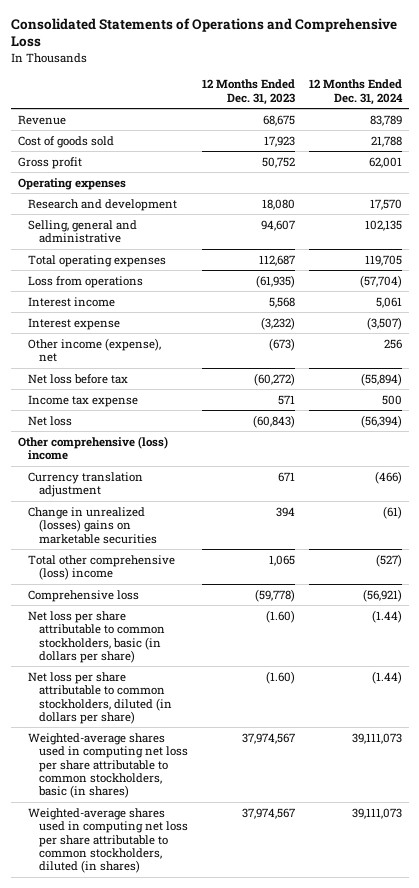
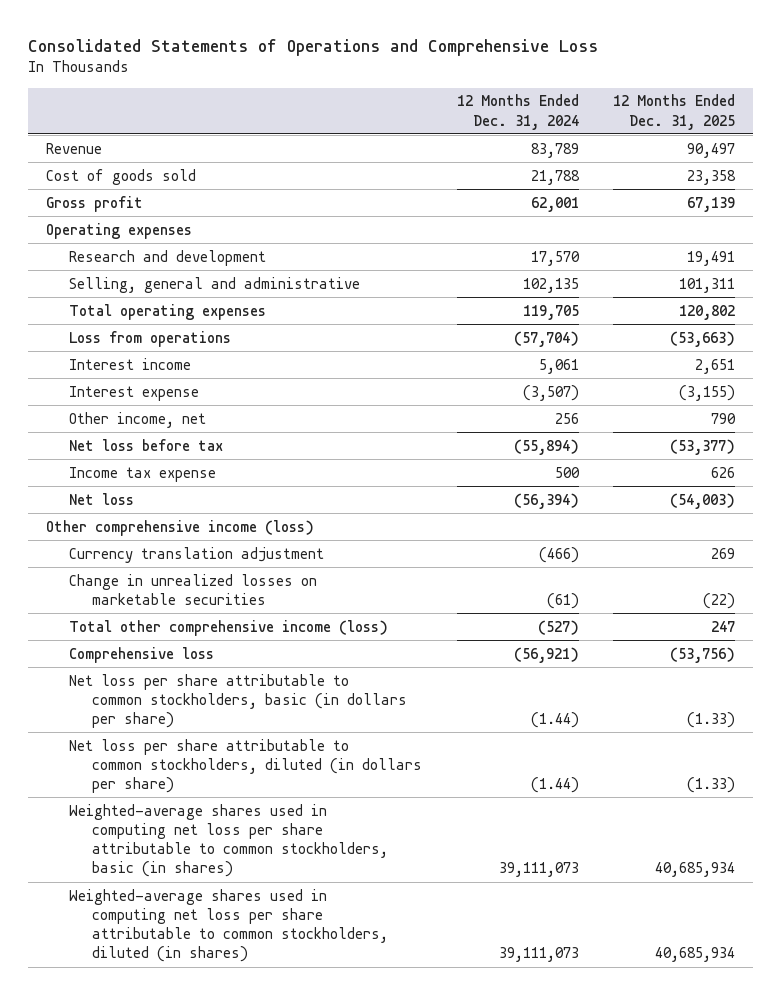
- | 12 Months Ended Dec. 31, 2023 | 12 Months Ended Dec. 31, 2024
+ | 12 Months Ended Dec. 31, 2024 | 12 Months Ended Dec. 31, 2025
- Other income (expense), net | (673) | 256
+ Other income, net | 256 | 790
- Other comprehensive (loss) income
+ Other comprehensive income (loss)
- Change in unrealized (losses) gains on marketable securities | 394 | (61)
- Total other comprehensive (loss) income | 1,065 | (527)
+ Change in unrealized losses on marketable securities | (61) | (22)
+ Total other comprehensive income (loss) | (527) | 247

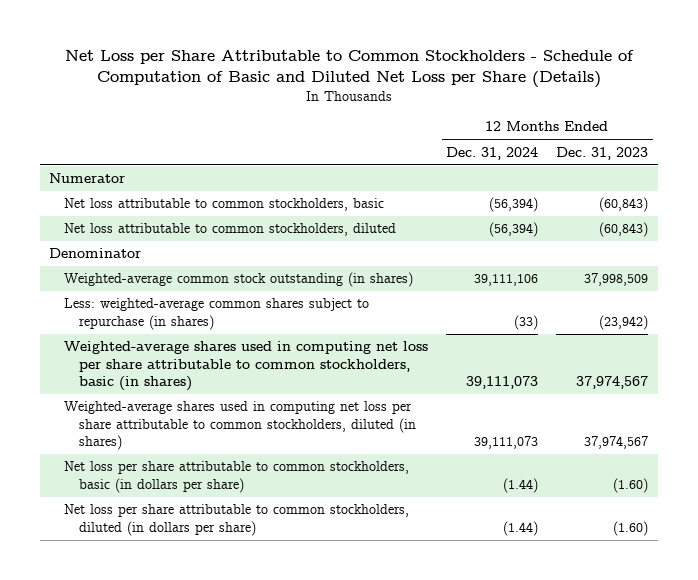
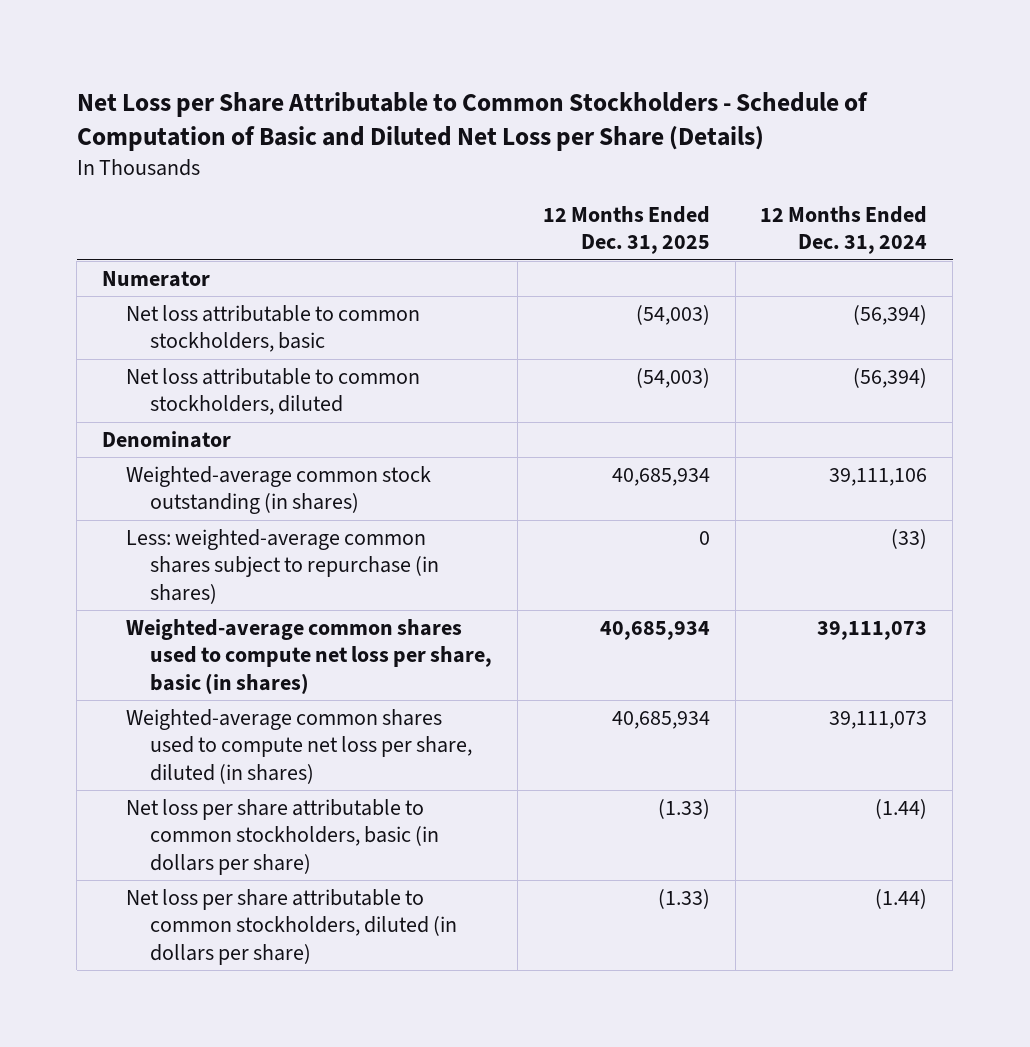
- | 12 Months Ended Dec. 31, 2024 | 12 Months Ended Dec. 31, 2023
+ | 12 Months Ended Dec. 31, 2025 | 12 Months Ended Dec. 31, 2024
- Weighted-average shares used in computing net loss per share attributable to common stockholders, basic (in shares) | 39,111,073 | 37,974,567
- Weighted-average shares used in computing net loss per share attributable to common stockholders, diluted (in shares) | 39,111,073 | 37,974,567
+ Weighted-average common shares used to compute net loss per share, basic (in shares) | 40,685,934 | 39,111,073
+ Weighted-average common shares used to compute net loss per share, diluted (in shares) | 40,685,934 | 39,111,073

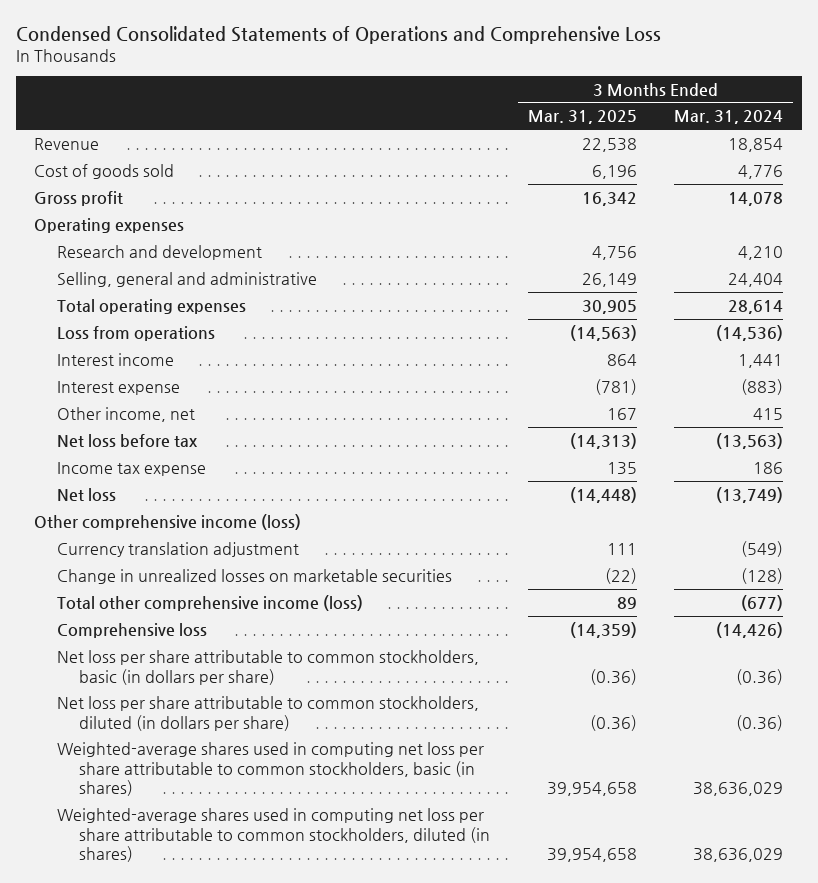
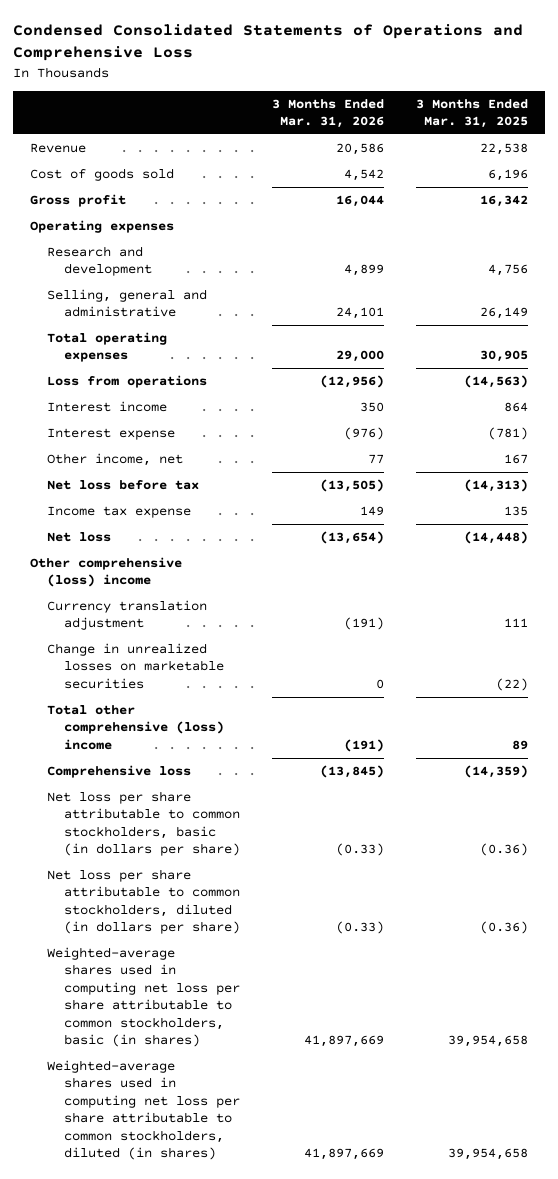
- | 3 Months Ended Mar. 31, 2025 | 3 Months Ended Mar. 31, 2024
+ | 3 Months Ended Mar. 31, 2026 | 3 Months Ended Mar. 31, 2025
- Other comprehensive income (loss)
+ Other comprehensive (loss) income
- Total other comprehensive income (loss) | 89 | (677)
+ Total other comprehensive (loss) income | (191) | 89

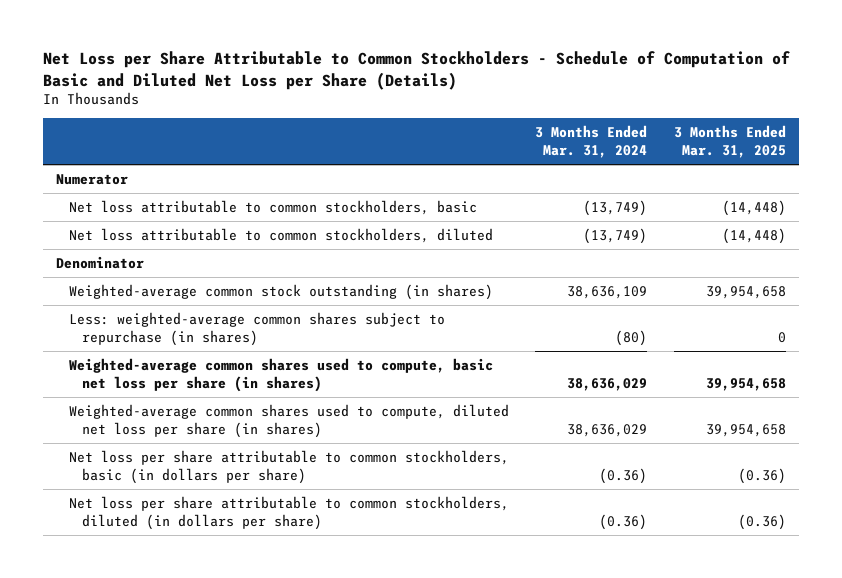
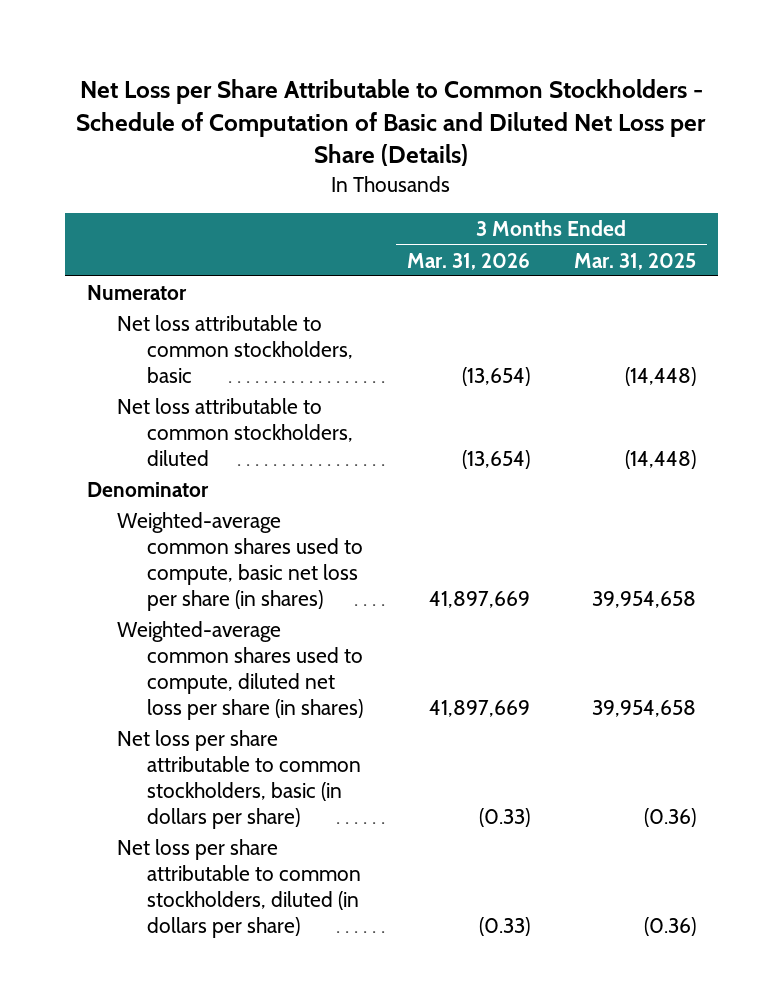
- | 3 Months Ended Mar. 31, 2024 | 3 Months Ended Mar. 31, 2025
+ | 3 Months Ended Mar. 31, 2026 | 3 Months Ended Mar. 31, 2025
- Weighted-average common stock outstanding (in shares) | 38,636,109 | 39,954,658
- Less: weighted-average common shares subject to repurchase (in shares) | (80) | 0

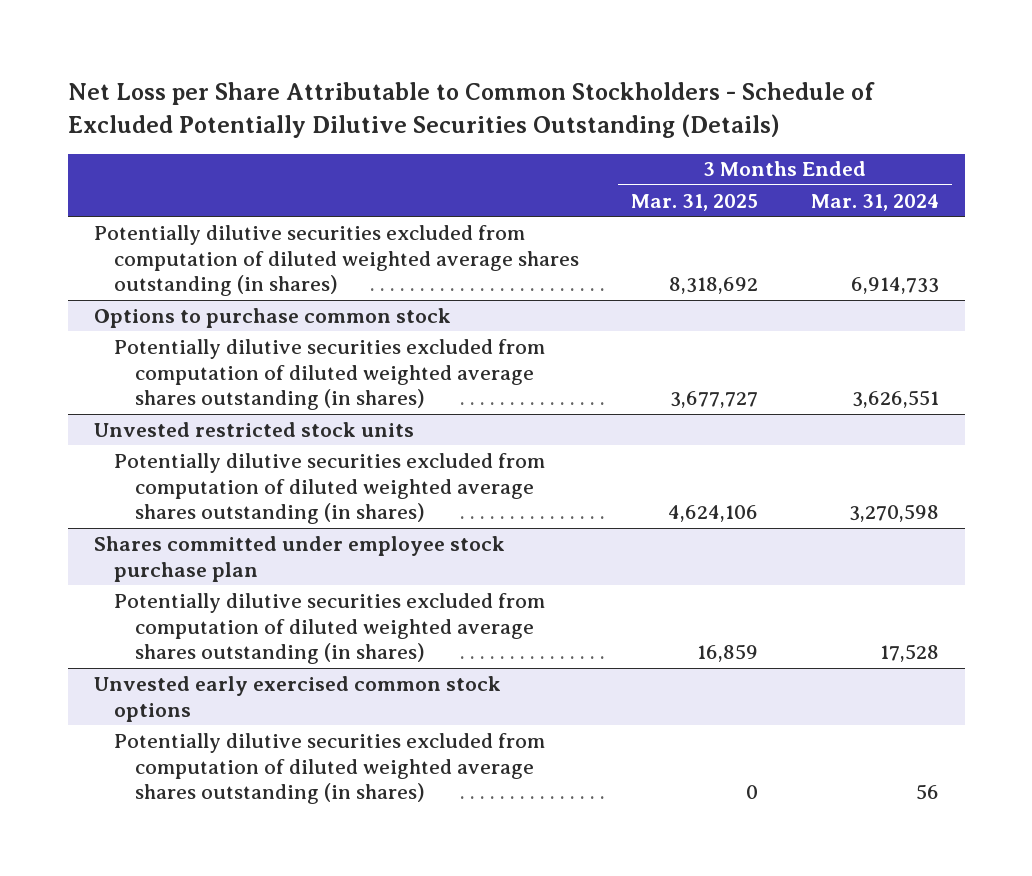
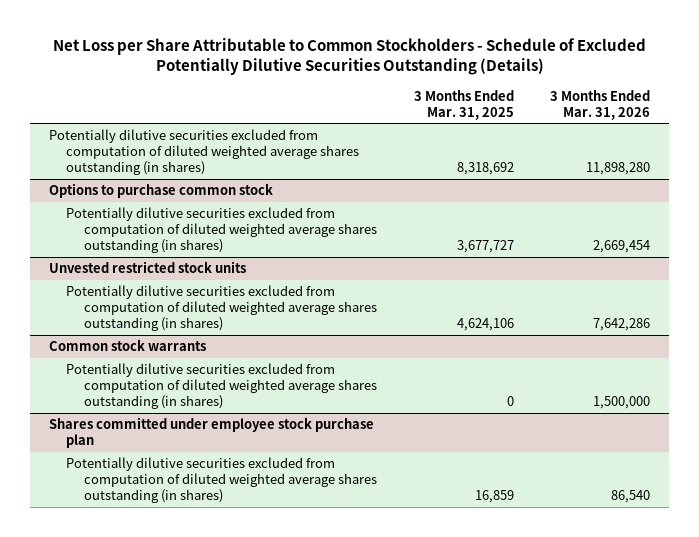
- | 3 Months Ended Mar. 31, 2025 | 3 Months Ended Mar. 31, 2024
+ | 3 Months Ended Mar. 31, 2025 | 3 Months Ended Mar. 31, 2026
+ Common stock warrants
+ Potentially dilutive securities excluded from computation of diluted weighted average shares outstanding (in shares) | 0 | 1,500,000
- Unvested early exercised common stock options
- Potentially dilutive securities excluded from computation of diluted weighted average shares outstanding (in shares) | 0 | 56

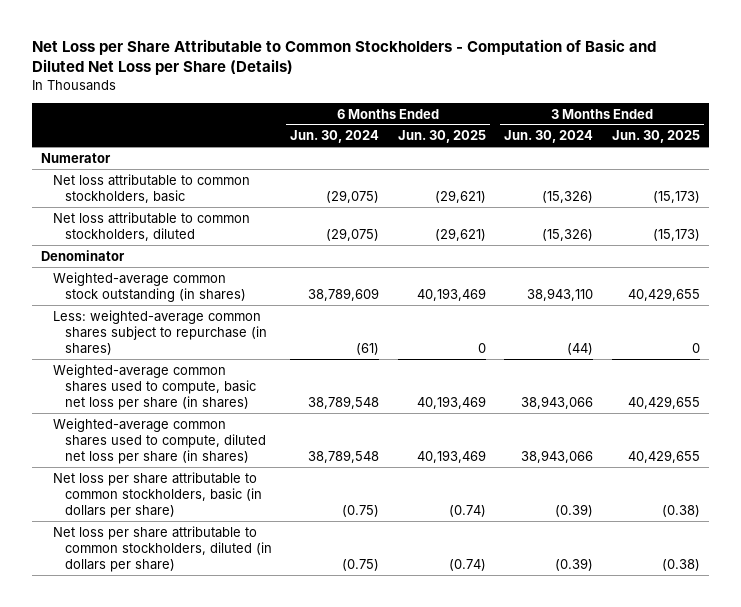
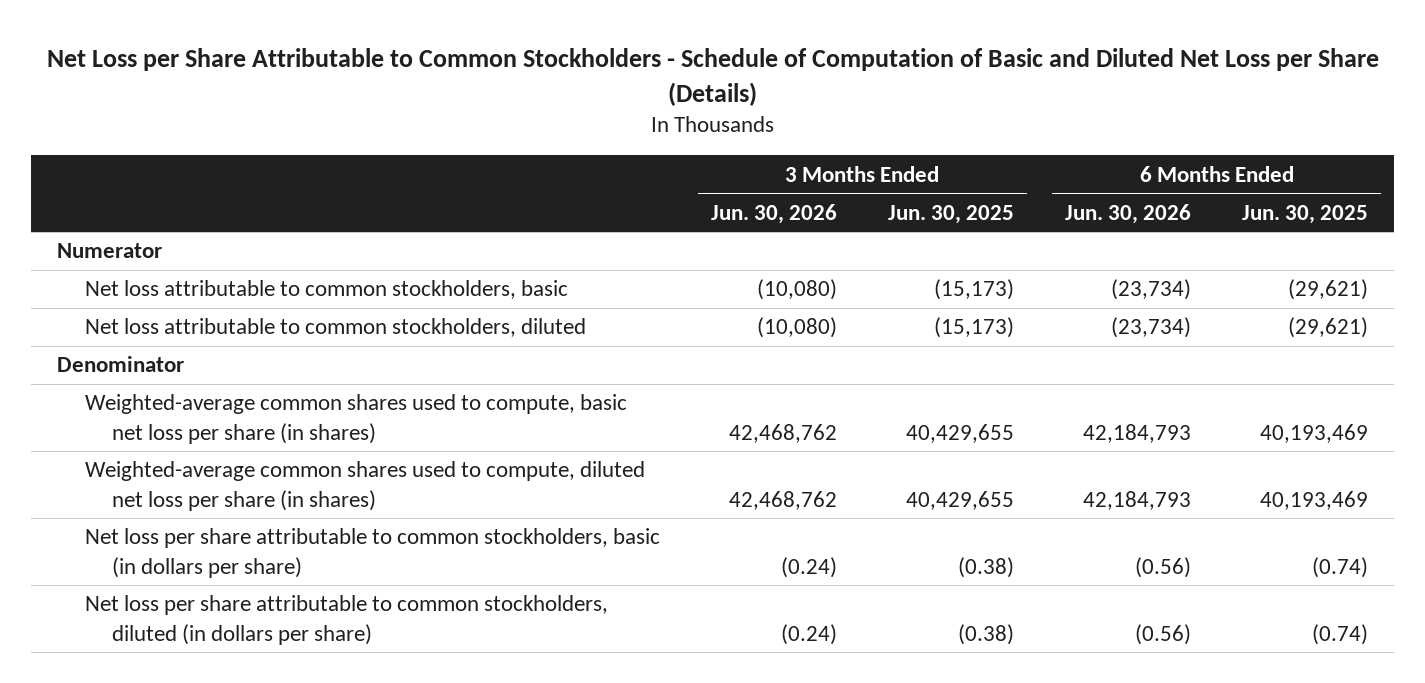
- Net Loss per Share Attributable to Common Stockholders - Computation of Basic and Diluted Net Loss per Share (Details)
+ Net Loss per Share Attributable to Common Stockholders - Schedule of Computation of Basic and Diluted Net Loss per Share (Details)
- | 6 Months Ended Jun. 30, 2024 | 6 Months Ended Jun. 30, 2025 | 3 Months Ended Jun. 30, 2024 | 3 Months Ended Jun. 30, 2025
+ | 3 Months Ended Jun. 30, 2026 | 3 Months Ended Jun. 30, 2025 | 6 Months Ended Jun. 30, 2026 | 6 Months Ended Jun. 30, 2025
- Weighted-average common stock outstanding (in shares) | 38,789,609 | 40,193,469 | 38,943,110 | 40,429,655
- Less: weighted-average common shares subject to repurchase (in shares) | (61) | 0 | (44) | 0

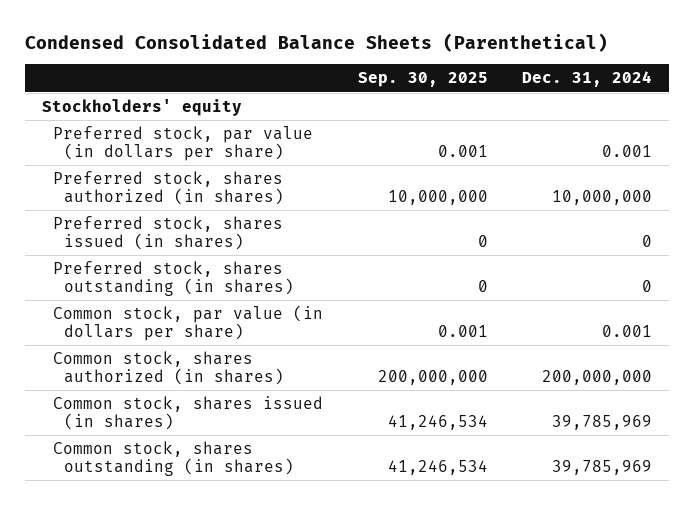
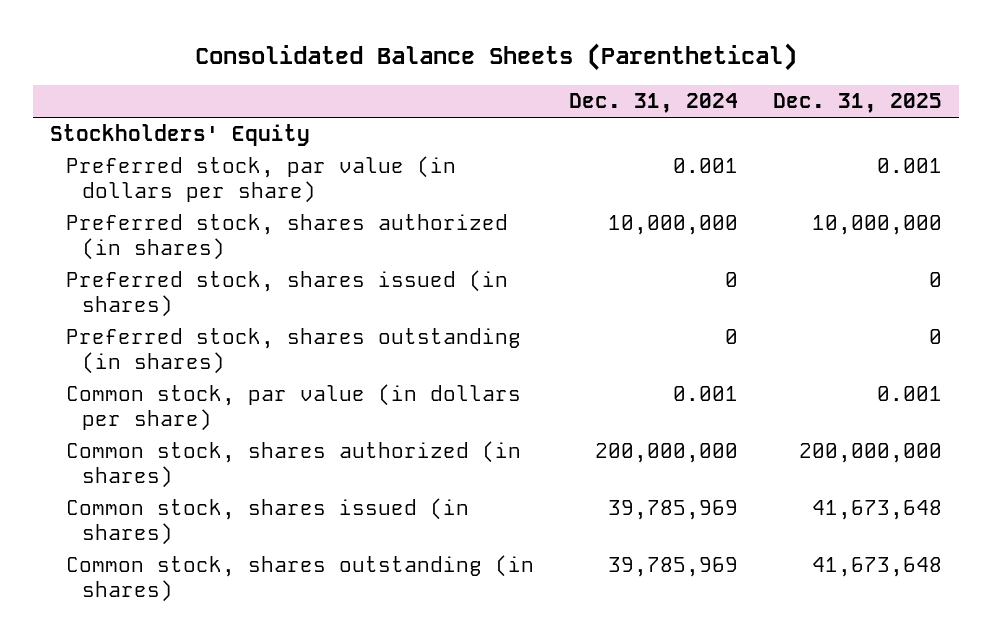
- Condensed Consolidated Balance Sheets (Parenthetical)
+ Consolidated Balance Sheets (Parenthetical)
- | Sep. 30, 2025 | Dec. 31, 2024
+ | Dec. 31, 2024 | Dec. 31, 2025
- Stockholders' equity
+ Stockholders' Equity

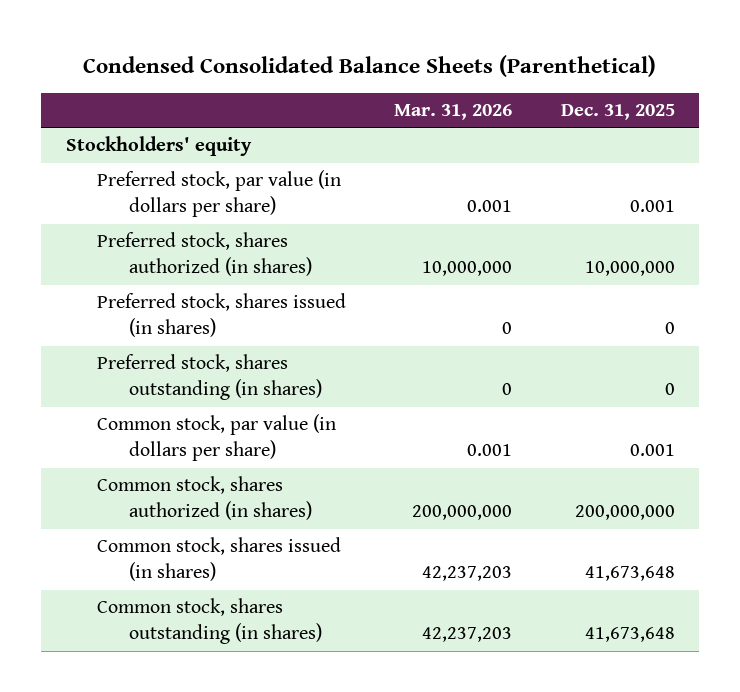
- Consolidated Balance Sheets (Parenthetical)
+ Condensed Consolidated Balance Sheets (Parenthetical)
- | Dec. 31, 2024 | Dec. 31, 2025
+ | Mar. 31, 2026 | Dec. 31, 2025
- Stockholders' Equity
+ Stockholders' equity

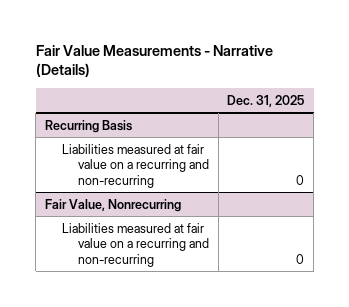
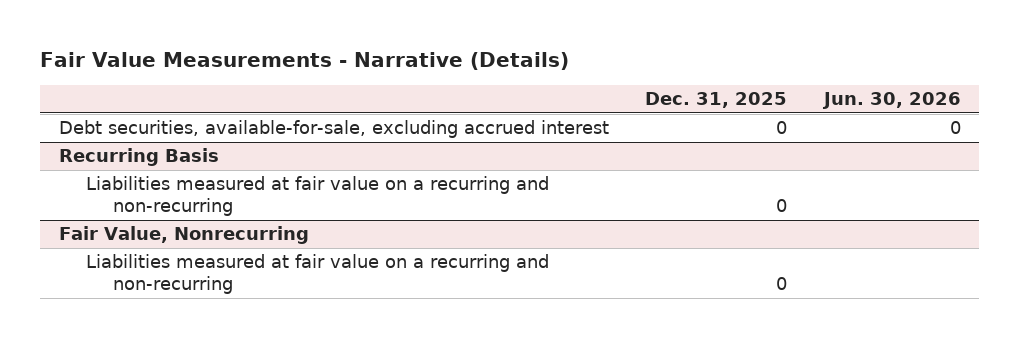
- | Dec. 31, 2025
+ | Dec. 31, 2025 | Jun. 30, 2026
+ Debt securities, available-for-sale, excluding accrued interest | 0 | 0

